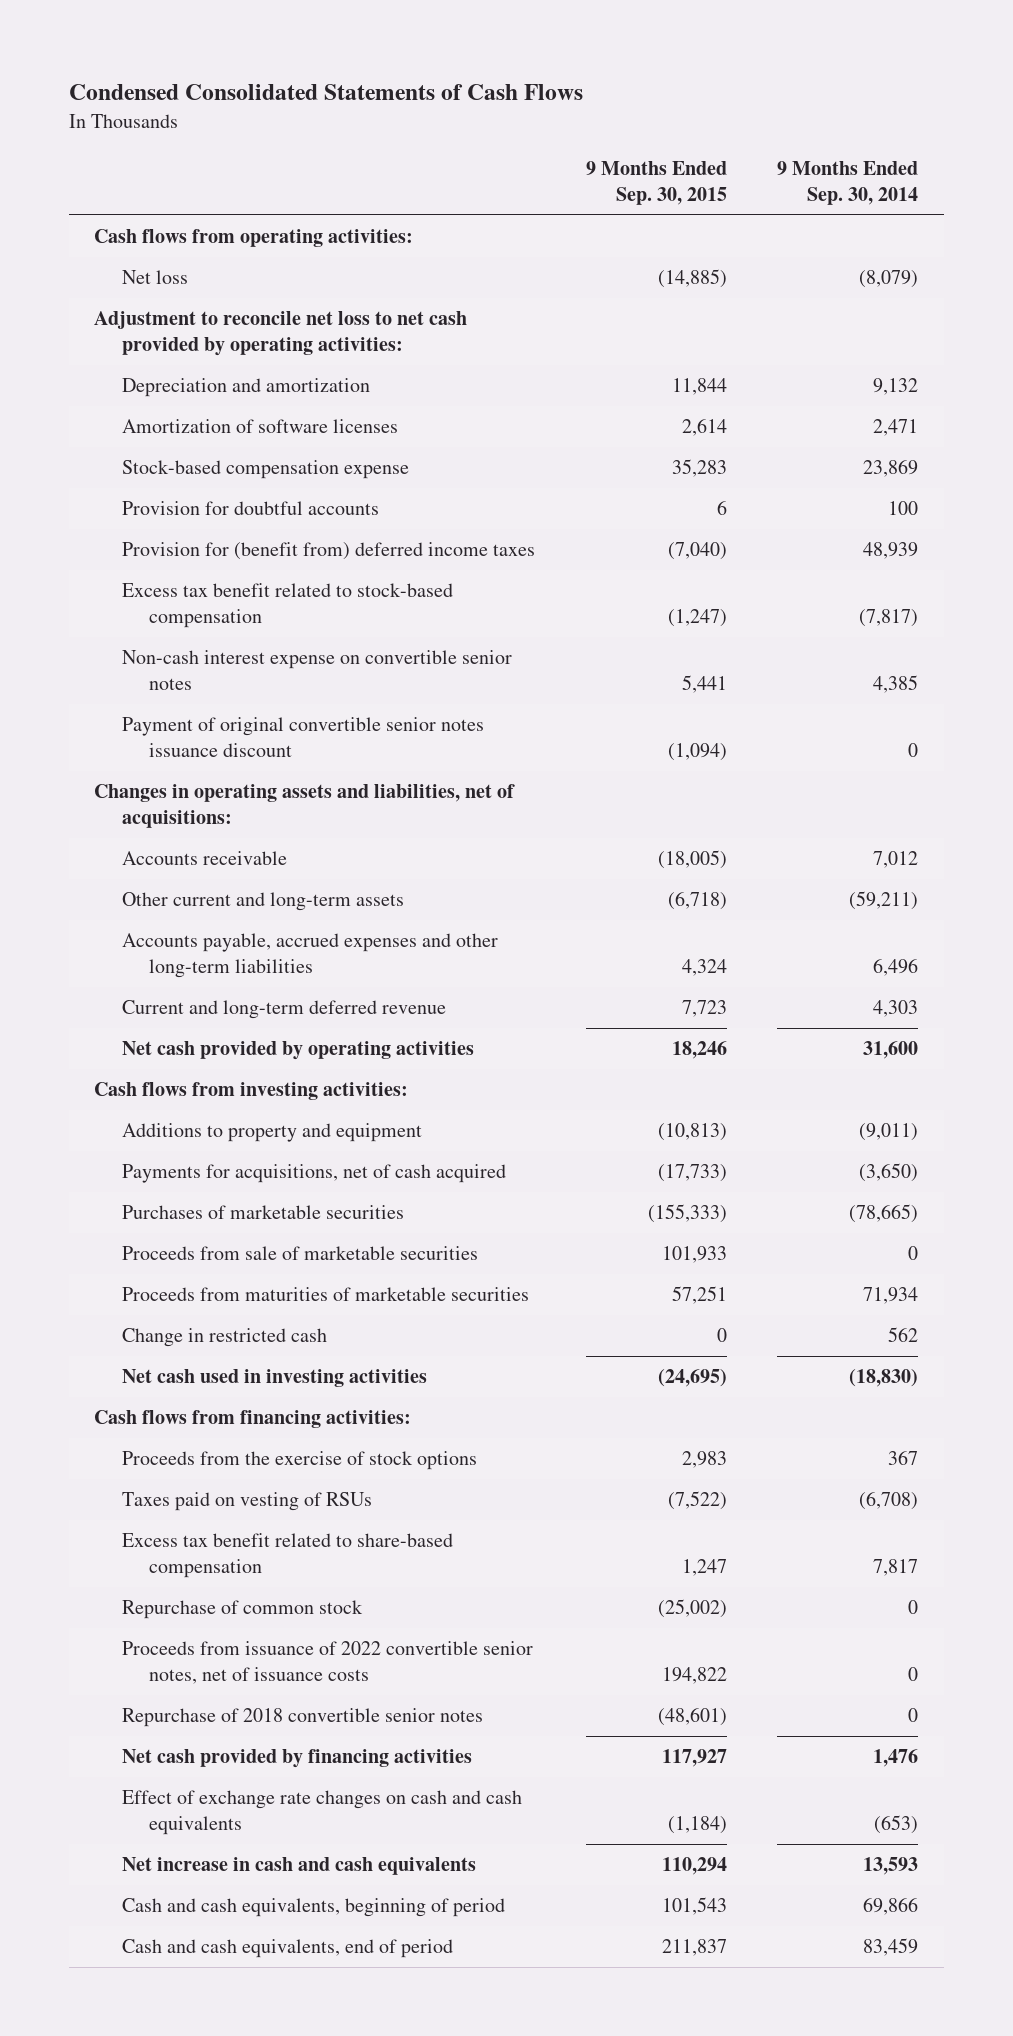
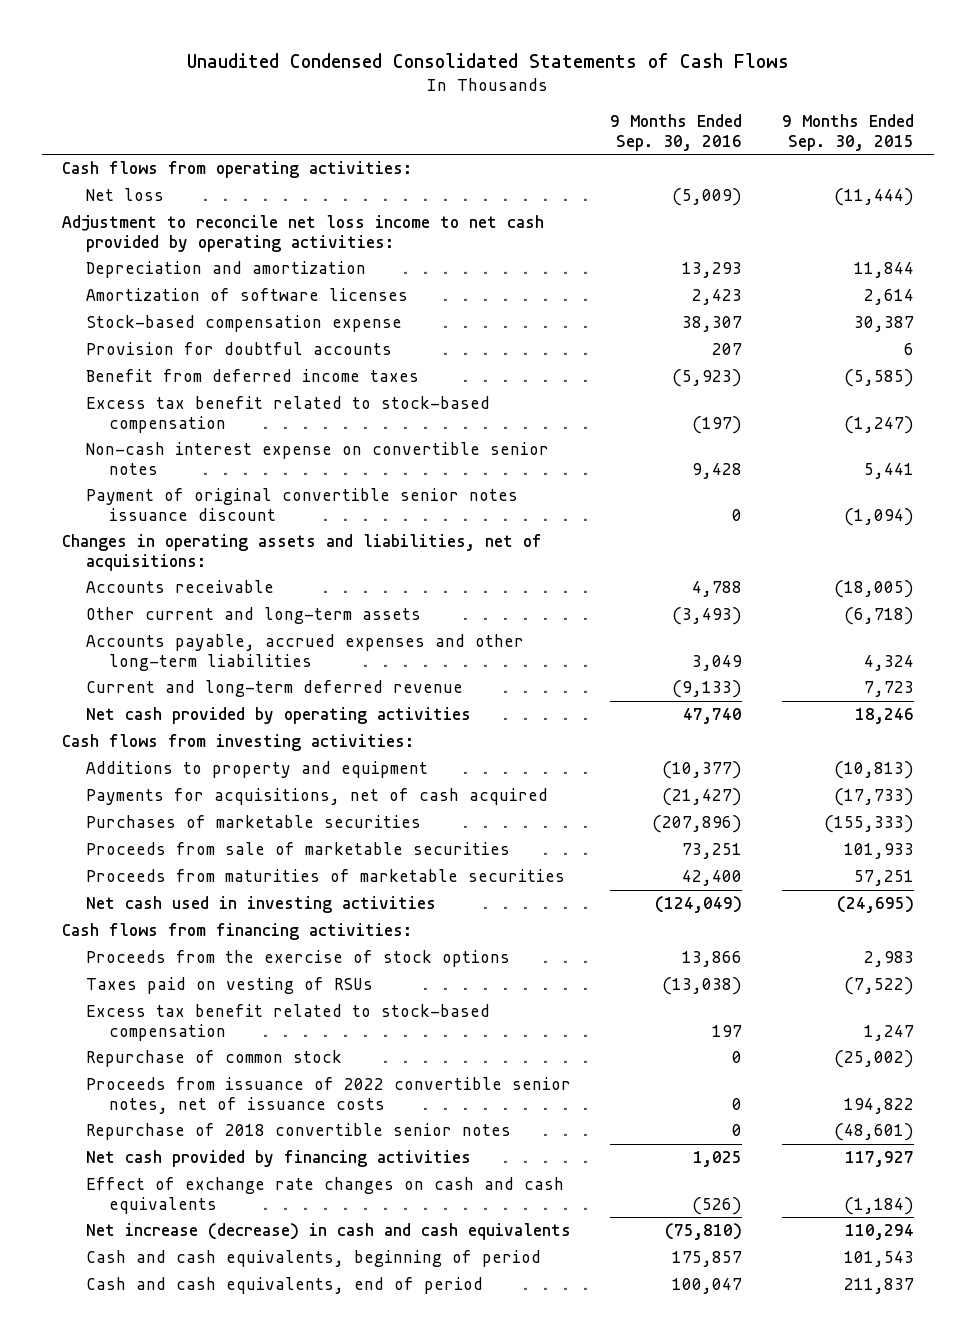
- Condensed Consolidated Statements of Cash Flows
+ Unaudited Condensed Consolidated Statements of Cash Flows
- | 9 Months Ended Sep. 30, 2015 | 9 Months Ended Sep. 30, 2014
+ | 9 Months Ended Sep. 30, 2016 | 9 Months Ended Sep. 30, 2015
- Net loss | (14,885) | (8,079)
- Adjustment to reconcile net loss to net cash provided by operating activities:
+ Net loss | (5,009) | (11,444)
+ Adjustment to reconcile net loss income to net cash provided by operating activities:
- Stock-based compensation expense | 35,283 | 23,869
+ Stock-based compensation expense | 38,307 | 30,387
- Provision for (benefit from) deferred income taxes | (7,040) | 48,939
+ Benefit from deferred income taxes | (5,923) | (5,585)
- Change in restricted cash | 0 | 562
- Excess tax benefit related to share-based compensation | 1,247 | 7,817
+ Excess tax benefit related to stock-based compensation | 197 | 1,247
- Net increase in cash and cash equivalents | 110,294 | 13,593
+ Net increase (decrease) in cash and cash equivalents | (75,810) | 110,294

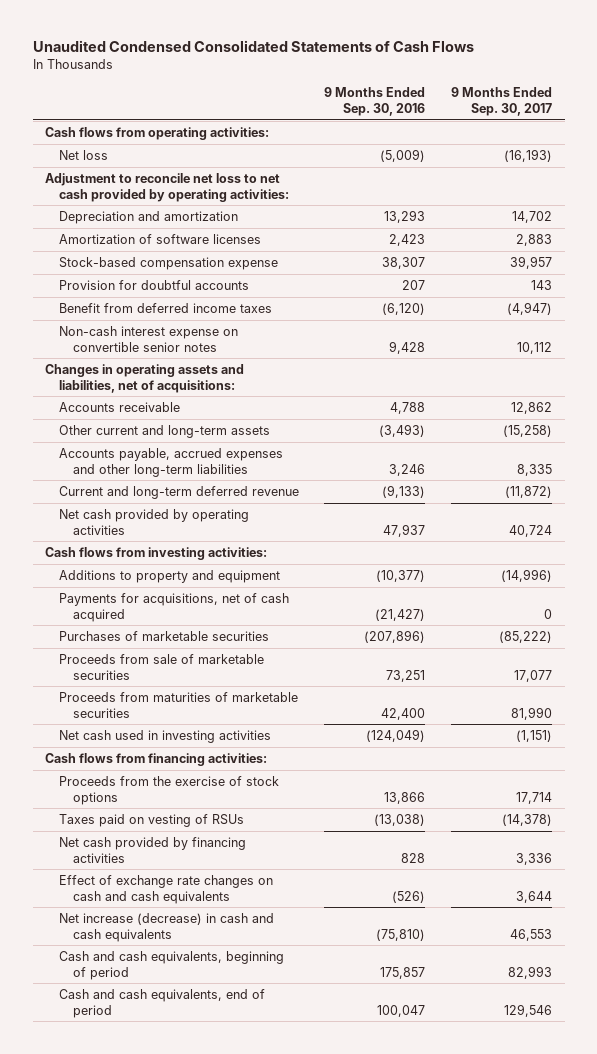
- | 9 Months Ended Sep. 30, 2016 | 9 Months Ended Sep. 30, 2015
+ | 9 Months Ended Sep. 30, 2016 | 9 Months Ended Sep. 30, 2017
- Adjustment to reconcile net loss income to net cash provided by operating activities:
+ Adjustment to reconcile net loss to net cash provided by operating activities:
- Benefit from deferred income taxes | (5,923) | (5,585)
- Excess tax benefit related to stock-based compensation | (197) | (1,247)
+ Benefit from deferred income taxes | (6,120) | (4,947)
- Payment of original convertible senior notes issuance discount | 0 | (1,094)
- Accounts payable, accrued expenses and other long-term liabilities | 3,049 | 4,324
+ Accounts payable, accrued expenses and other long-term liabilities | 3,246 | 8,335
- Net cash provided by operating activities | 47,740 | 18,246
+ Net cash provided by operating activities | 47,937 | 40,724
- Excess tax benefit related to stock-based compensation | 197 | 1,247
- Repurchase of common stock | 0 | (25,002)
- Proceeds from issuance of 2022 convertible senior notes, net of issuance costs | 0 | 194,822
- Repurchase of 2018 convertible senior notes | 0 | (48,601)
- Net cash provided by financing activities | 1,025 | 117,927
+ Net cash provided by financing activities | 828 | 3,336

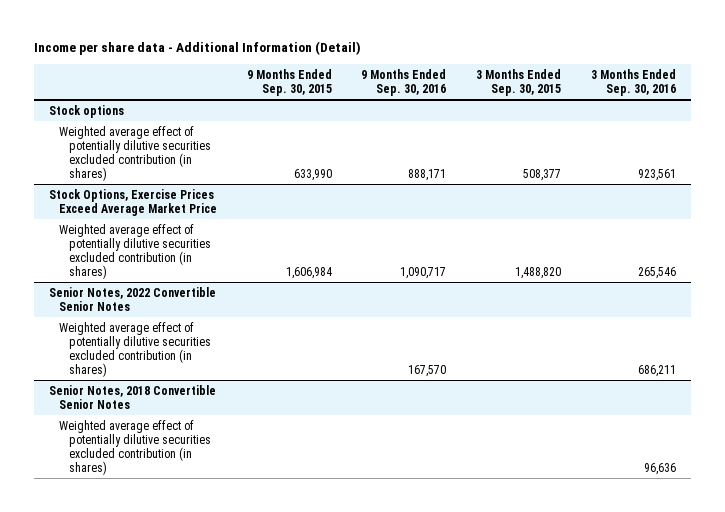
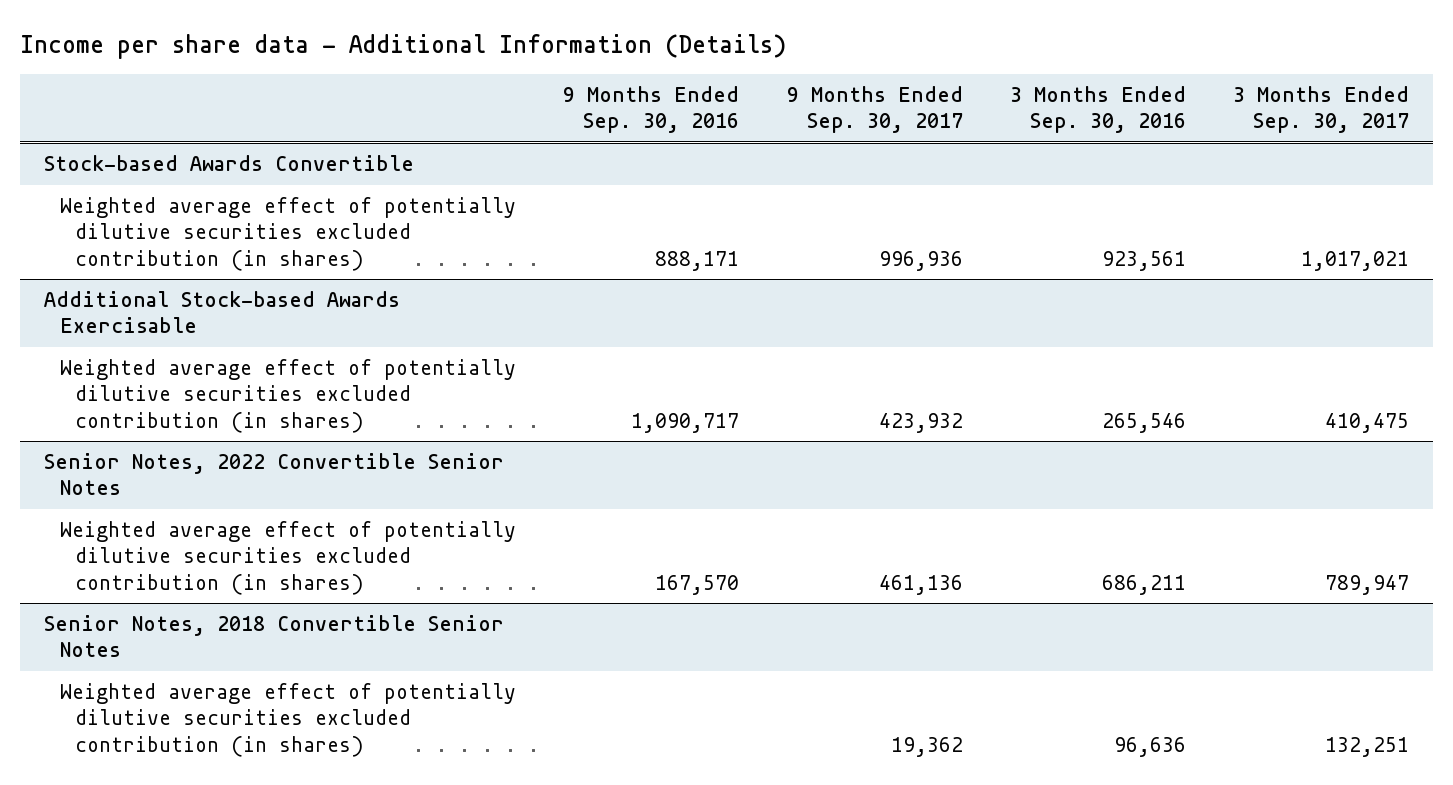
- Income per share data - Additional Information (Detail)
+ Income per share data - Additional Information (Details)
- | 9 Months Ended Sep. 30, 2015 | 9 Months Ended Sep. 30, 2016 | 3 Months Ended Sep. 30, 2015 | 3 Months Ended Sep. 30, 2016
+ | 9 Months Ended Sep. 30, 2016 | 9 Months Ended Sep. 30, 2017 | 3 Months Ended Sep. 30, 2016 | 3 Months Ended Sep. 30, 2017
- Stock options
+ Stock-based Awards Convertible
- Stock Options, Exercise Prices Exceed Average Market Price
+ Additional Stock-based Awards Exercisable

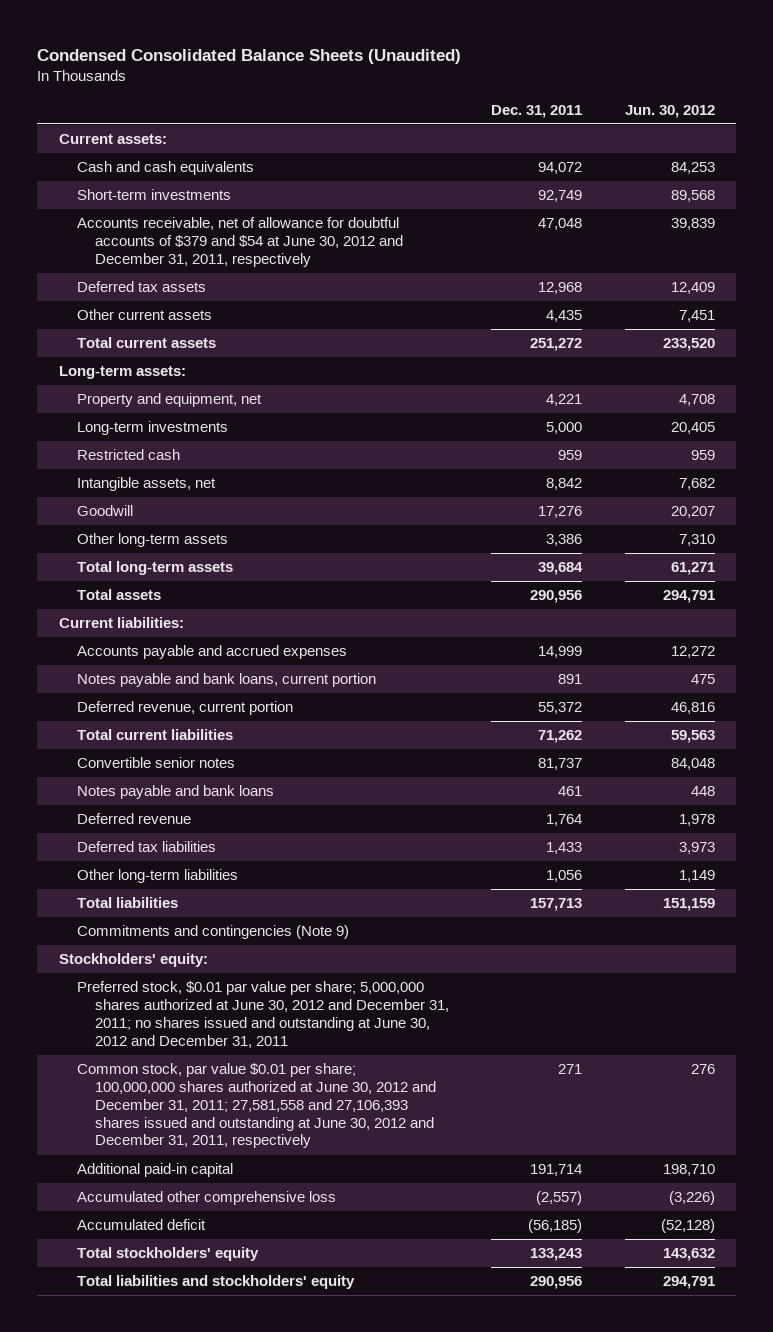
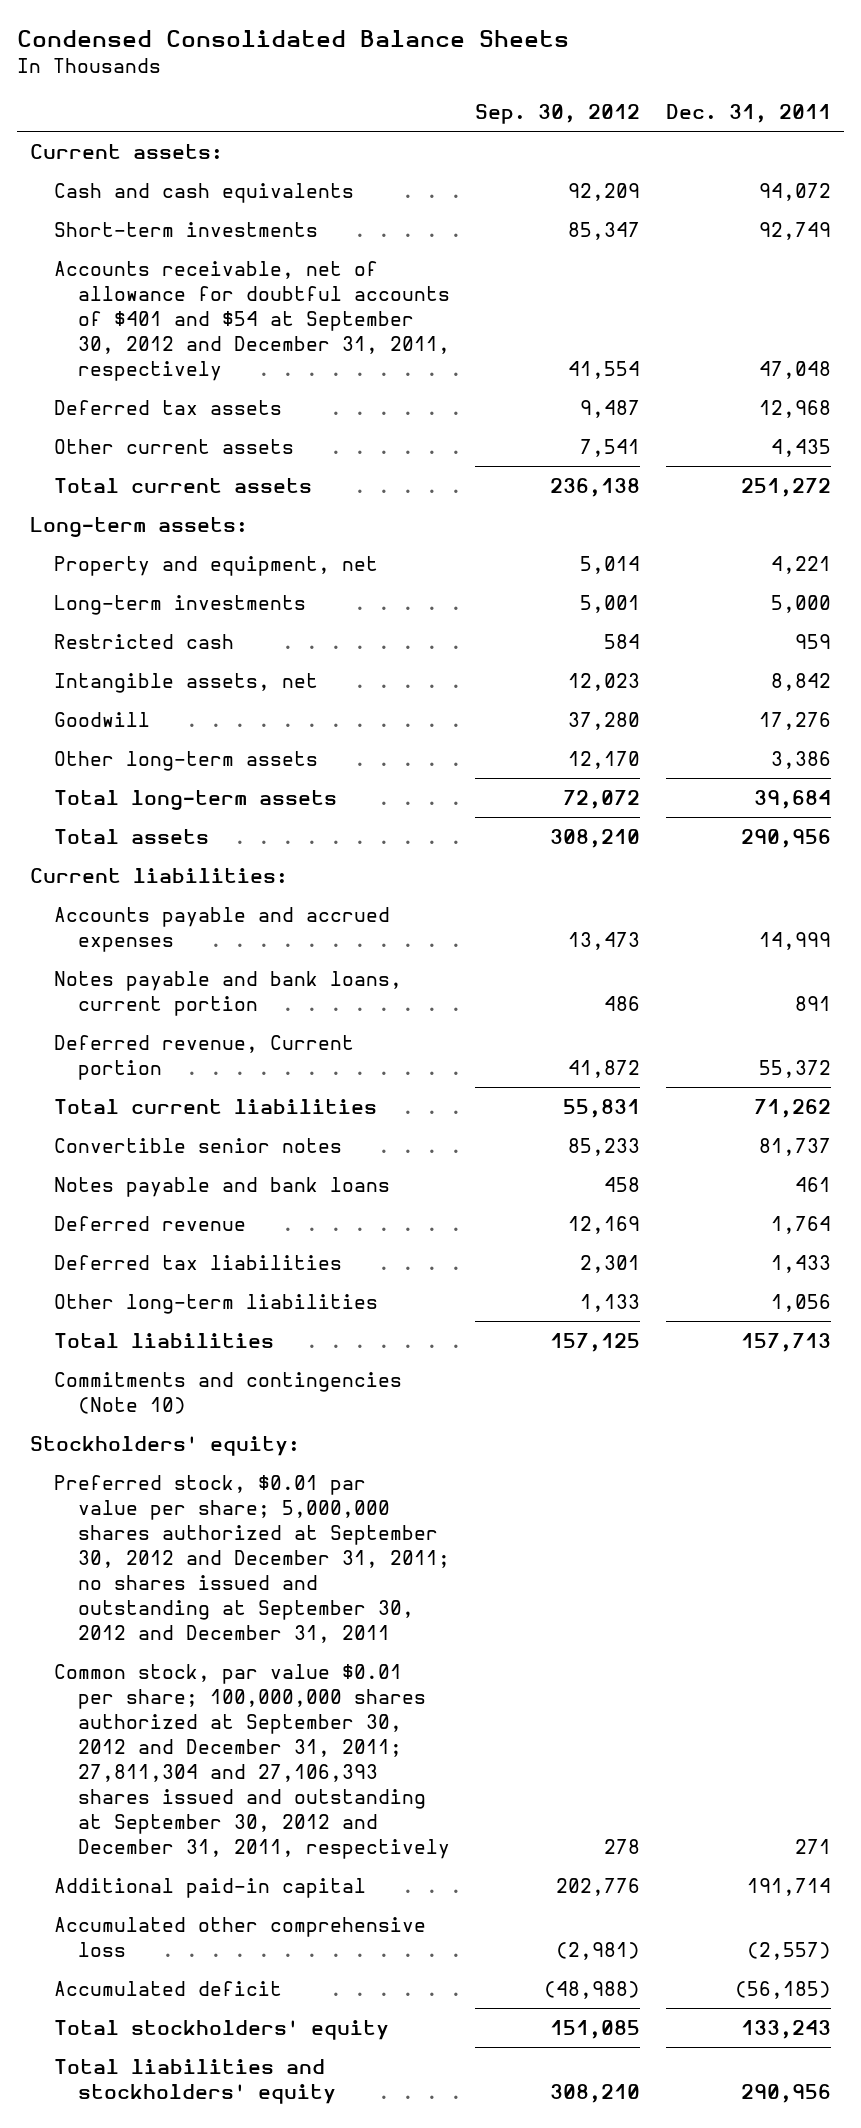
- Condensed Consolidated Balance Sheets (Unaudited)
+ Condensed Consolidated Balance Sheets
- | Dec. 31, 2011 | Jun. 30, 2012
+ | Sep. 30, 2012 | Dec. 31, 2011
- Accounts receivable, net of allowance for doubtful accounts of $379 and $54 at June 30, 2012 and December 31, 2011, respectively | 47,048 | 39,839
+ Accounts receivable, net of allowance for doubtful accounts of $401 and $54 at September 30, 2012 and December 31, 2011, respectively | 41,554 | 47,048
- Deferred revenue, current portion | 55,372 | 46,816
+ Deferred revenue, Current portion | 41,872 | 55,372
- Commitments and contingencies (Note 9)
+ Commitments and contingencies (Note 10)
- Preferred stock, $0.01 par value per share; 5,000,000 shares authorized at June 30, 2012 and December 31, 2011; no shares issued and outstanding at June 30, 2012 and December 31, 2011
- Common stock, par value $0.01 per share; 100,000,000 shares authorized at June 30, 2012 and December 31, 2011; 27,581,558 and 27,106,393 shares issued and outstanding at June 30, 2012 and December 31, 2011, respectively | 271 | 276
+ Preferred stock, $0.01 par value per share; 5,000,000 shares authorized at September 30, 2012 and December 31, 2011; no shares issued and outstanding at September 30, 2012 and December 31, 2011
+ Common stock, par value $0.01 per share; 100,000,000 shares authorized at September 30, 2012 and December 31, 2011; 27,811,304 and 27,106,393 shares issued and outstanding at September 30, 2012 and December 31, 2011, respectively | 278 | 271

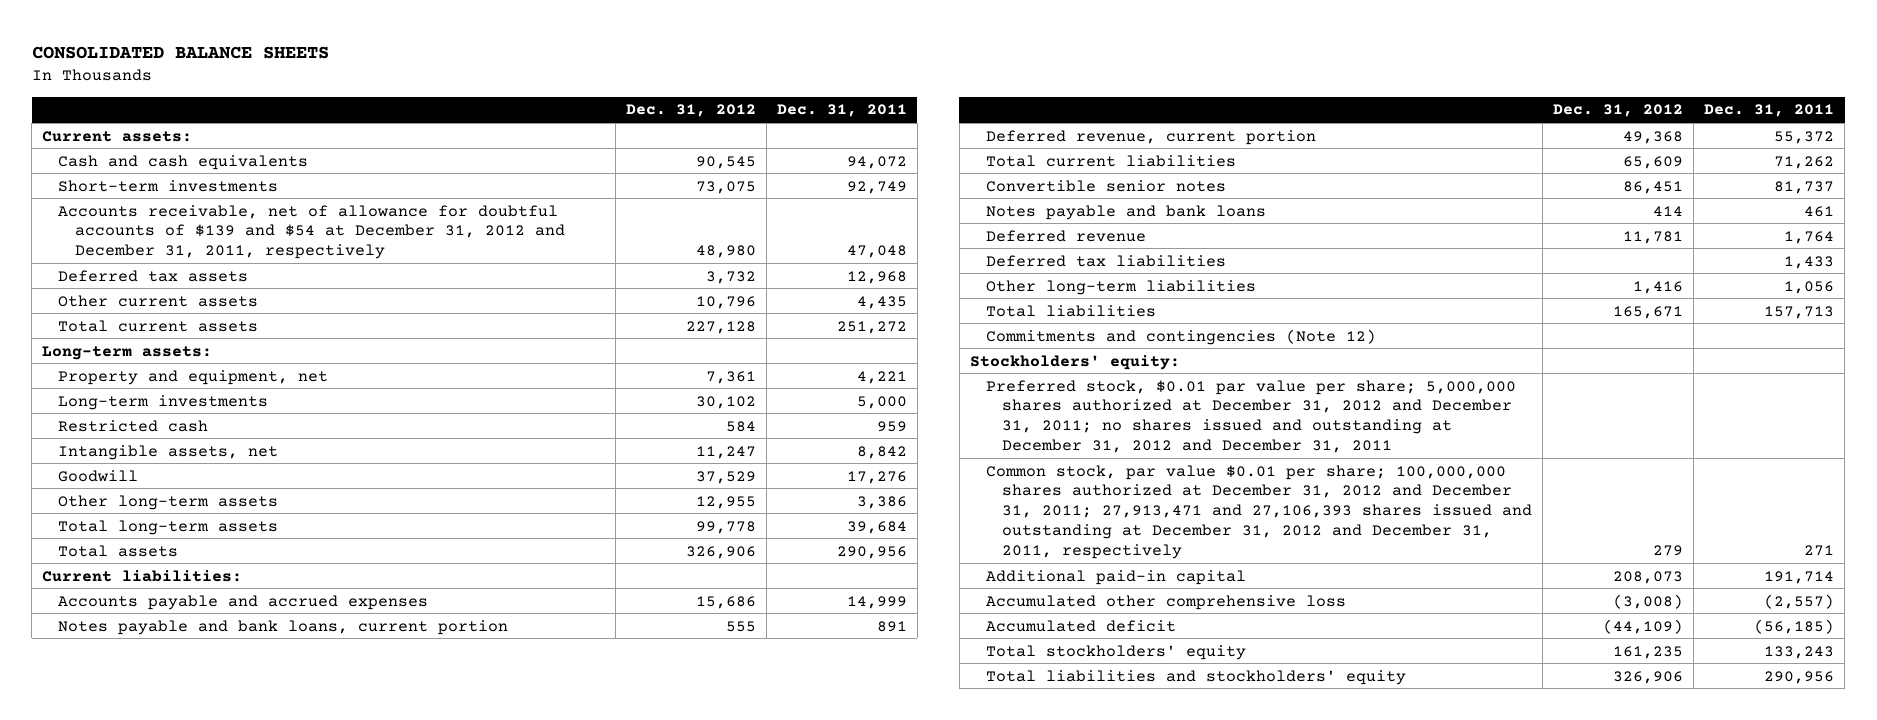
- Condensed Consolidated Balance Sheets
+ CONSOLIDATED BALANCE SHEETS
- | Sep. 30, 2012 | Dec. 31, 2011
+ | Dec. 31, 2012 | Dec. 31, 2011
- Accounts receivable, net of allowance for doubtful accounts of $401 and $54 at September 30, 2012 and December 31, 2011, respectively | 41,554 | 47,048
+ Accounts receivable, net of allowance for doubtful accounts of $139 and $54 at December 31, 2012 and December 31, 2011, respectively | 48,980 | 47,048
- Deferred revenue, Current portion | 41,872 | 55,372
+ Deferred revenue, current portion | 49,368 | 55,372
- Commitments and contingencies (Note 10)
+ Commitments and contingencies (Note 12)
- Preferred stock, $0.01 par value per share; 5,000,000 shares authorized at September 30, 2012 and December 31, 2011; no shares issued and outstanding at September 30, 2012 and December 31, 2011
- Common stock, par value $0.01 per share; 100,000,000 shares authorized at September 30, 2012 and December 31, 2011; 27,811,304 and 27,106,393 shares issued and outstanding at September 30, 2012 and December 31, 2011, respectively | 278 | 271
+ Preferred stock, $0.01 par value per share; 5,000,000 shares authorized at December 31, 2012 and December 31, 2011; no shares issued and outstanding at December 31, 2012 and December 31, 2011
+ Common stock, par value $0.01 per share; 100,000,000 shares authorized at December 31, 2012 and December 31, 2011; 27,913,471 and 27,106,393 shares issued and outstanding at December 31, 2012 and December 31, 2011, respectively | 279 | 271

